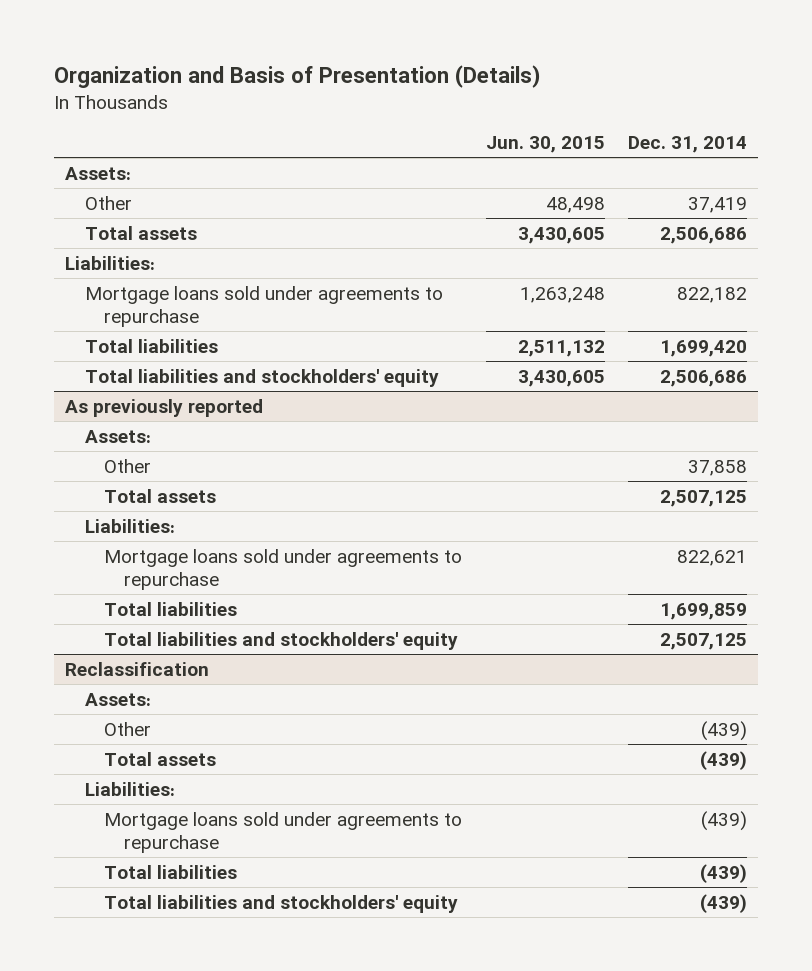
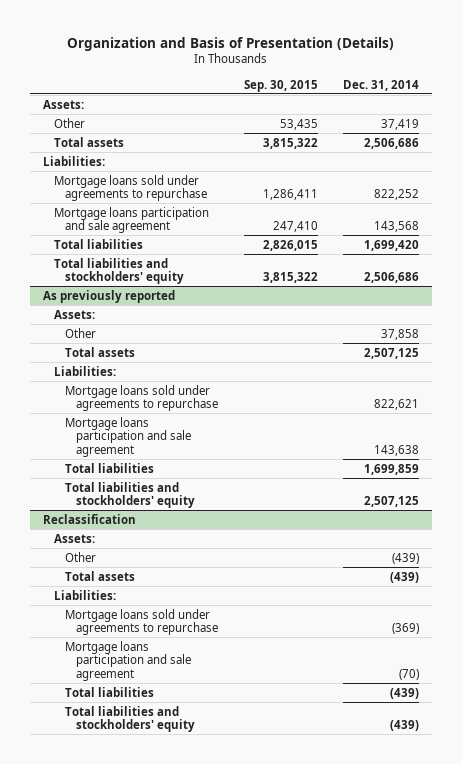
- | Jun. 30, 2015 | Dec. 31, 2014
+ | Sep. 30, 2015 | Dec. 31, 2014
- Mortgage loans sold under agreements to repurchase | 1,263,248 | 822,182
+ Mortgage loans sold under agreements to repurchase | 1,286,411 | 822,252
+ Mortgage loans participation and sale agreement | 247,410 | 143,568
@ As previously reported
+ Mortgage loans participation and sale agreement | | 143,638
@ Reclassification
- Mortgage loans sold under agreements to repurchase | | (439)
+ Mortgage loans sold under agreements to repurchase | | (369)
+ Mortgage loans participation and sale agreement | | (70)

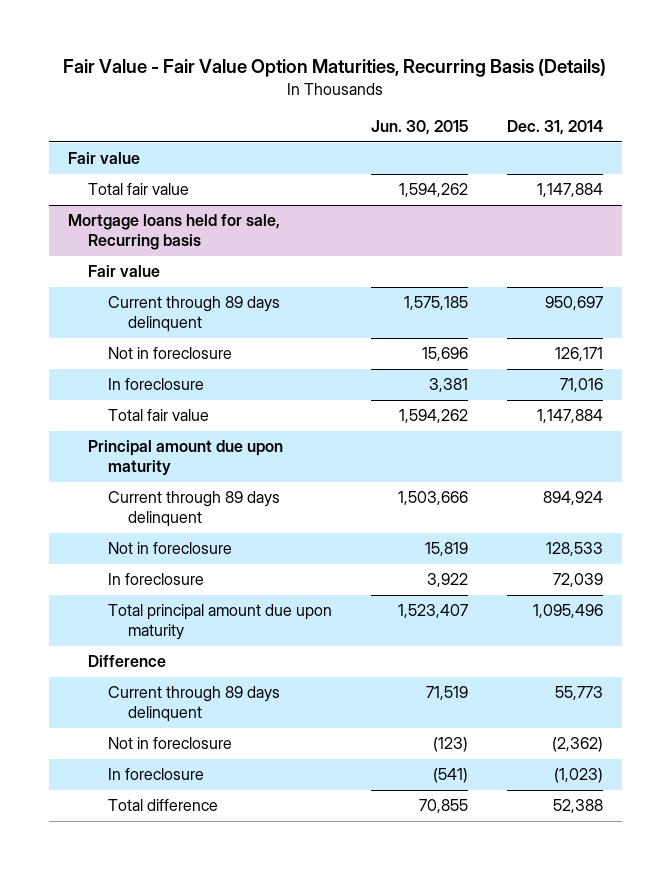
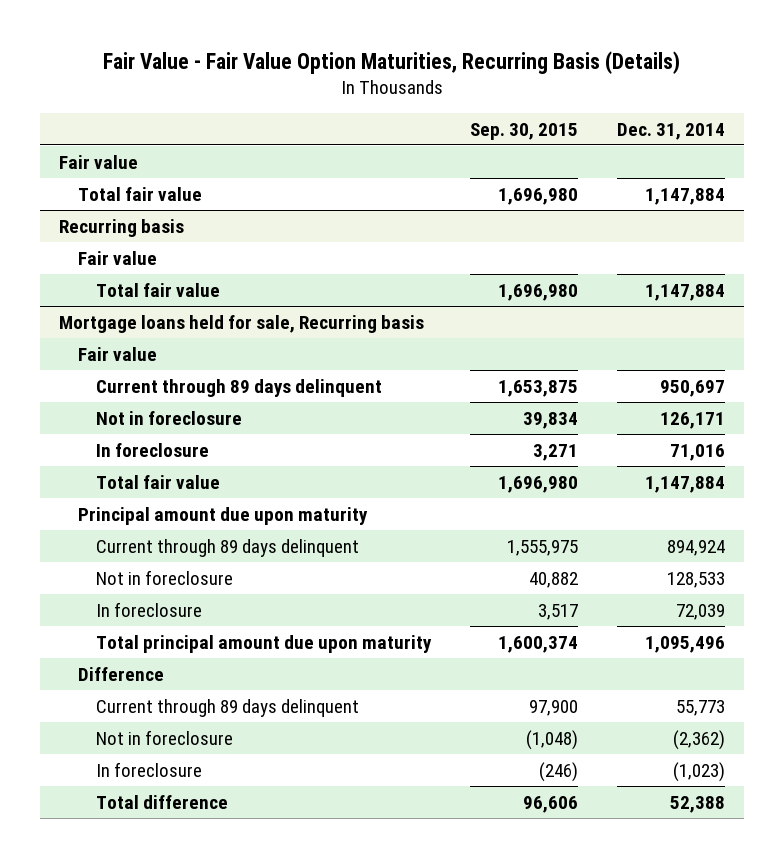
- | Jun. 30, 2015 | Dec. 31, 2014
+ | Sep. 30, 2015 | Dec. 31, 2014
+ Recurring basis
+ Fair value
+ Total fair value | 1,696,980 | 1,147,884

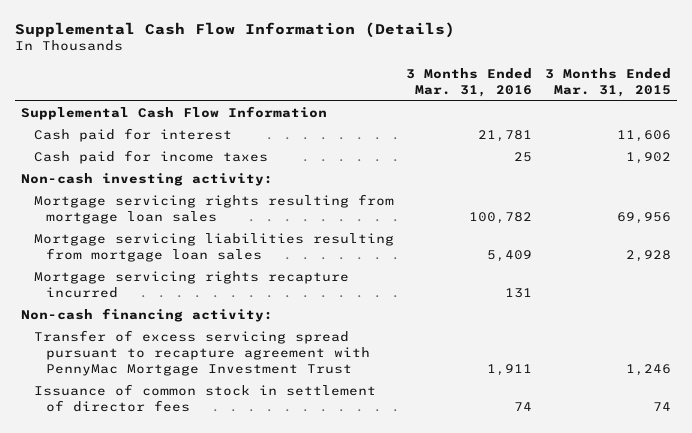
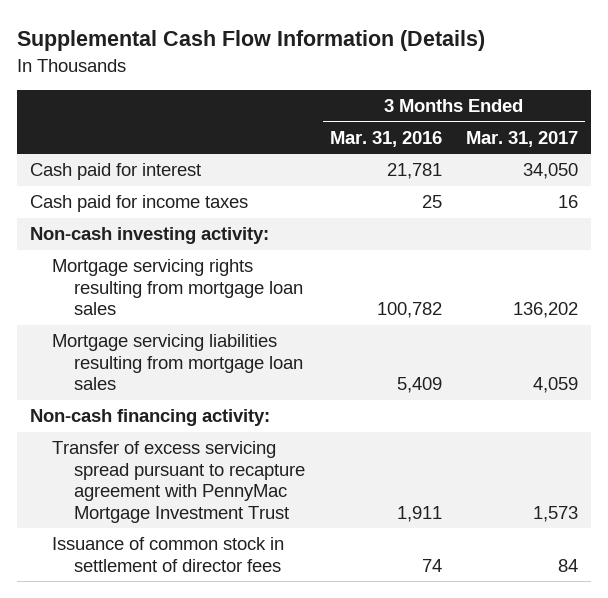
- | 3 Months Ended Mar. 31, 2016 | 3 Months Ended Mar. 31, 2015
+ | 3 Months Ended Mar. 31, 2016 | 3 Months Ended Mar. 31, 2017
- Supplemental Cash Flow Information
- Mortgage servicing rights recapture incurred | 131 |

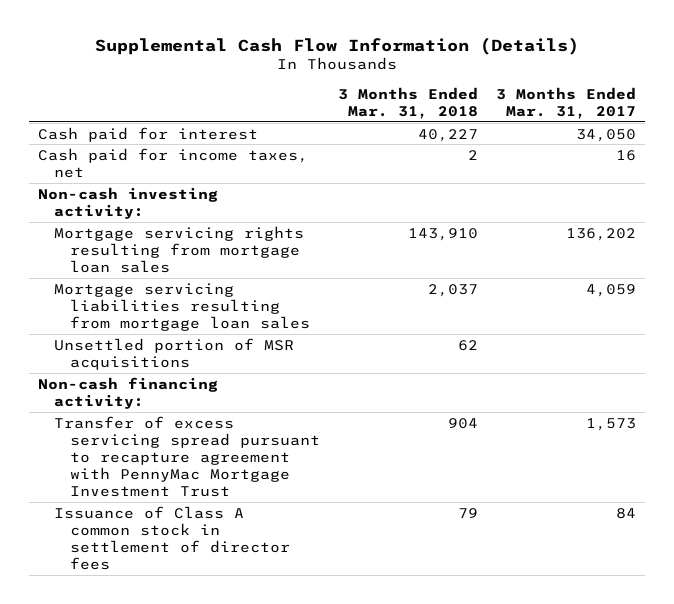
- | 3 Months Ended Mar. 31, 2016 | 3 Months Ended Mar. 31, 2017
+ | 3 Months Ended Mar. 31, 2018 | 3 Months Ended Mar. 31, 2017
- Cash paid for income taxes | 25 | 16
+ Cash paid for income taxes, net | 2 | 16
+ Unsettled portion of MSR acquisitions | 62 |
- Issuance of common stock in settlement of director fees | 74 | 84
+ Issuance of Class A common stock in settlement of director fees | 79 | 84

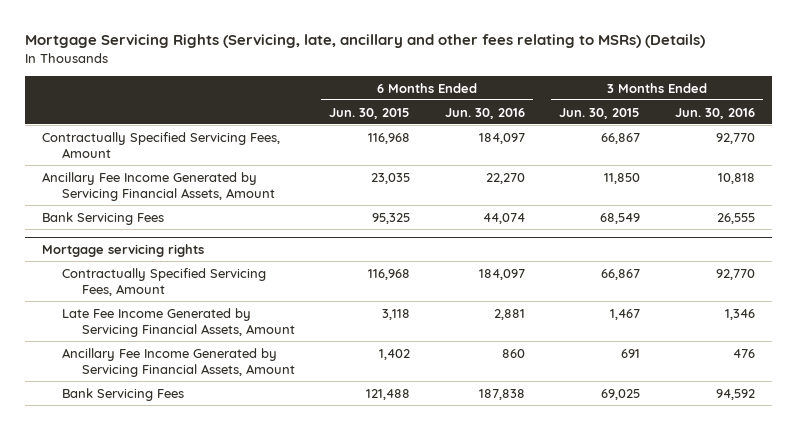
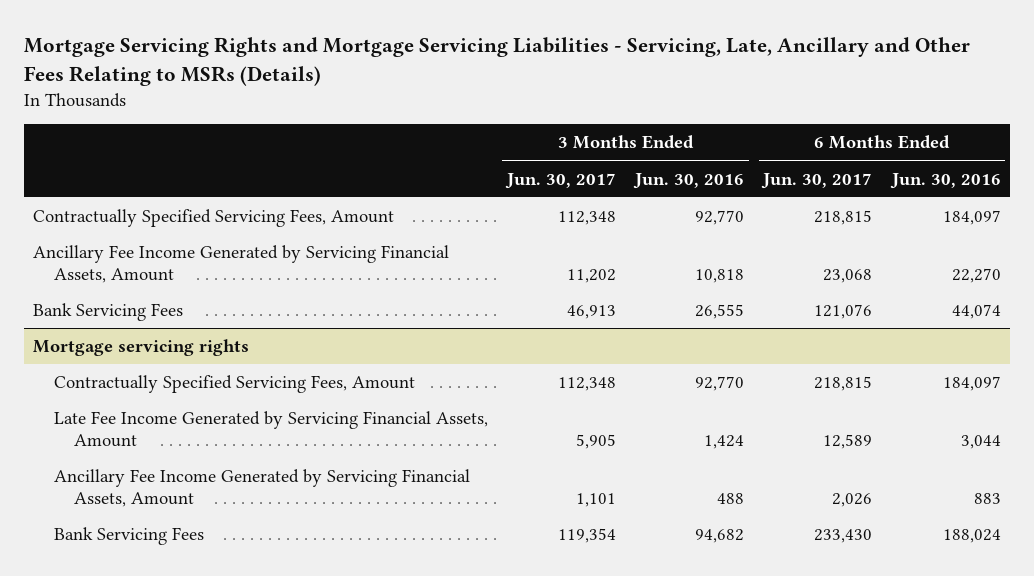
- Mortgage Servicing Rights (Servicing, late, ancillary and other fees relating to MSRs) (Details)
+ Mortgage Servicing Rights and Mortgage Servicing Liabilities - Servicing, Late, Ancillary and Other Fees Relating to MSRs (Details)
- | 6 Months Ended Jun. 30, 2015 | 6 Months Ended Jun. 30, 2016 | 3 Months Ended Jun. 30, 2015 | 3 Months Ended Jun. 30, 2016
+ | 3 Months Ended Jun. 30, 2017 | 3 Months Ended Jun. 30, 2016 | 6 Months Ended Jun. 30, 2017 | 6 Months Ended Jun. 30, 2016
@ Mortgage servicing rights
- Late Fee Income Generated by Servicing Financial Assets, Amount | 3,118 | 2,881 | 1,467 | 1,346
- Ancillary Fee Income Generated by Servicing Financial Assets, Amount | 1,402 | 860 | 691 | 476
- Bank Servicing Fees | 121,488 | 187,838 | 69,025 | 94,592
+ Late Fee Income Generated by Servicing Financial Assets, Amount | 5,905 | 1,424 | 12,589 | 3,044
+ Ancillary Fee Income Generated by Servicing Financial Assets, Amount | 1,101 | 488 | 2,026 | 883
+ Bank Servicing Fees | 119,354 | 94,682 | 233,430 | 188,024

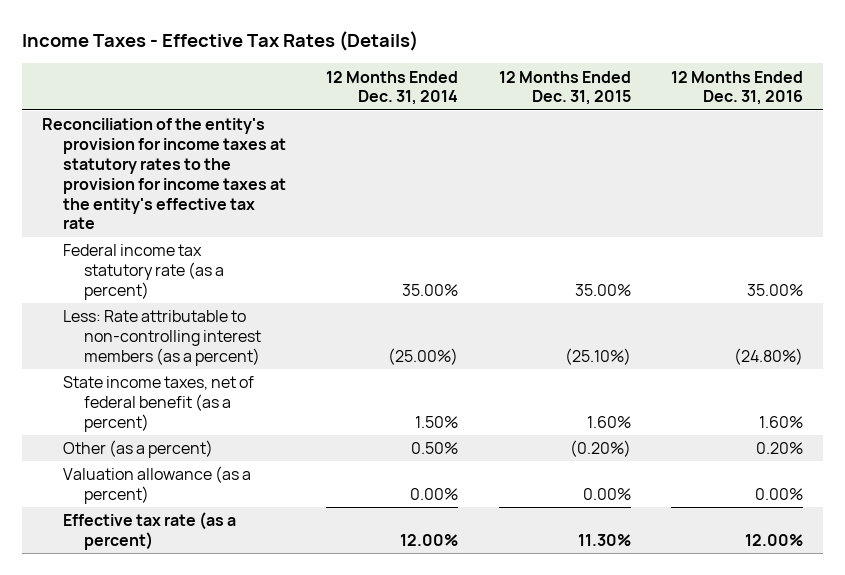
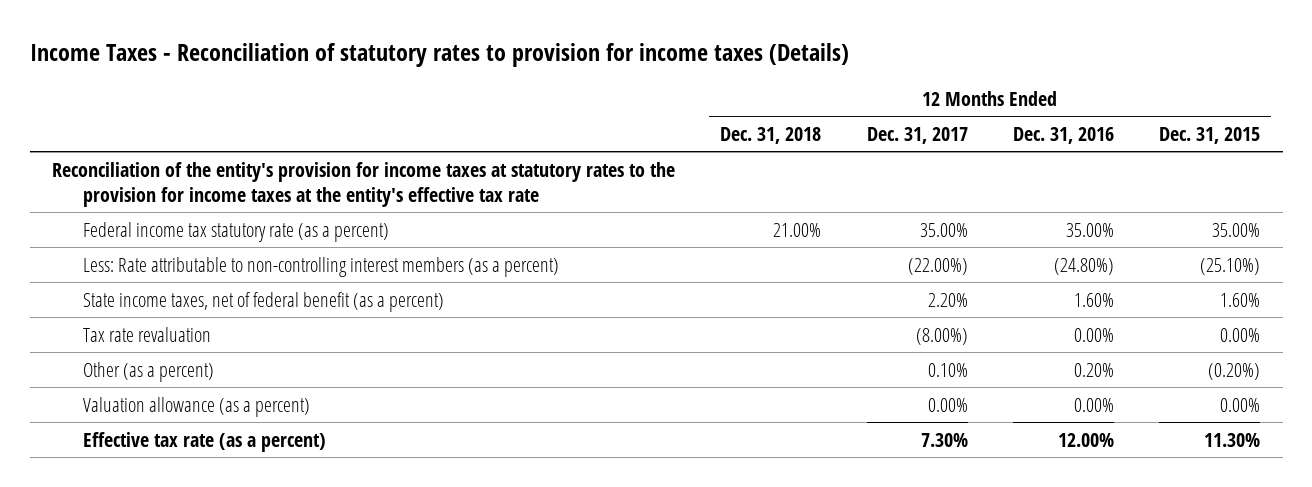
- Income Taxes - Effective Tax Rates (Details)
+ Income Taxes - Reconciliation of statutory rates to provision for income taxes (Details)
- | 12 Months Ended Dec. 31, 2014 | 12 Months Ended Dec. 31, 2015 | 12 Months Ended Dec. 31, 2016
+ | 12 Months Ended Dec. 31, 2018 | 12 Months Ended Dec. 31, 2017 | 12 Months Ended Dec. 31, 2016 | 12 Months Ended Dec. 31, 2015
+ Tax rate revaluation | | (8.00%) | 0.00% | 0.00%

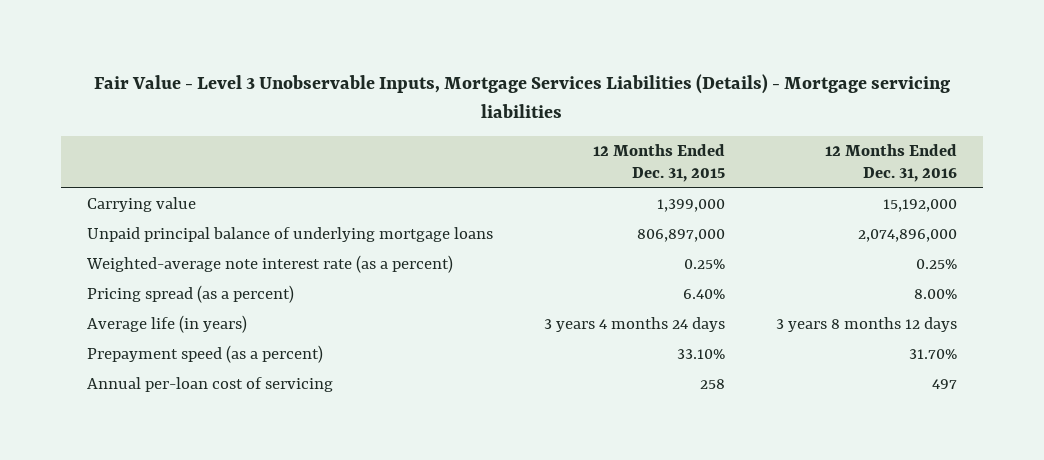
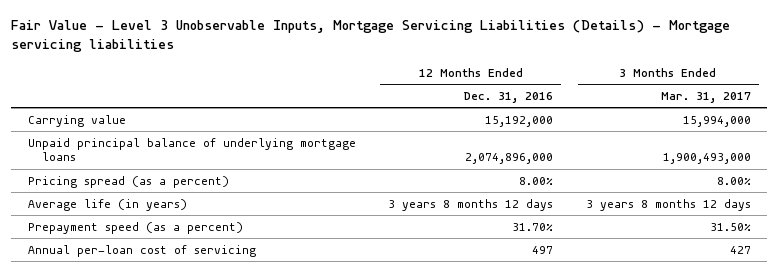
- Fair Value - Level 3 Unobservable Inputs, Mortgage Services Liabilities (Details) - Mortgage servicing liabilities
+ Fair Value - Level 3 Unobservable Inputs, Mortgage Servicing Liabilities (Details) - Mortgage servicing liabilities
- | 12 Months Ended Dec. 31, 2015 | 12 Months Ended Dec. 31, 2016
+ | 12 Months Ended Dec. 31, 2016 | 3 Months Ended Mar. 31, 2017
- Weighted-average note interest rate (as a percent) | 0.25% | 0.25%

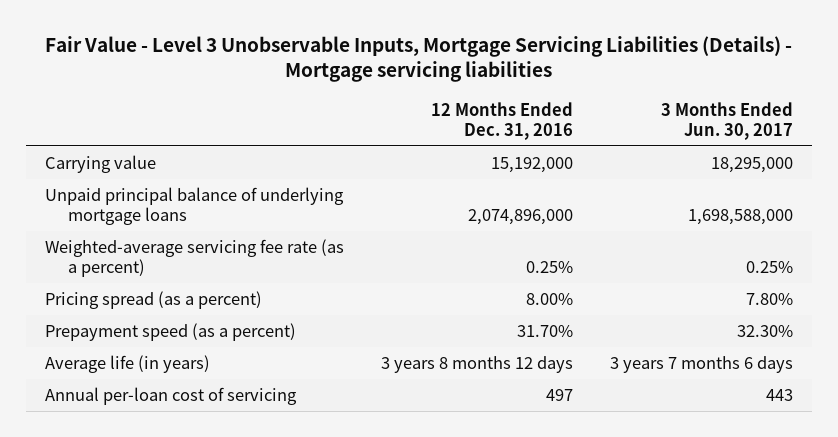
- | 12 Months Ended Dec. 31, 2016 | 3 Months Ended Mar. 31, 2017
+ | 12 Months Ended Dec. 31, 2016 | 3 Months Ended Jun. 30, 2017
+ Weighted-average servicing fee rate (as a percent) | 0.25% | 0.25%
moved down: Average life (in years) | 3 years 8 months 12 days | 3 years 7 months 6 days

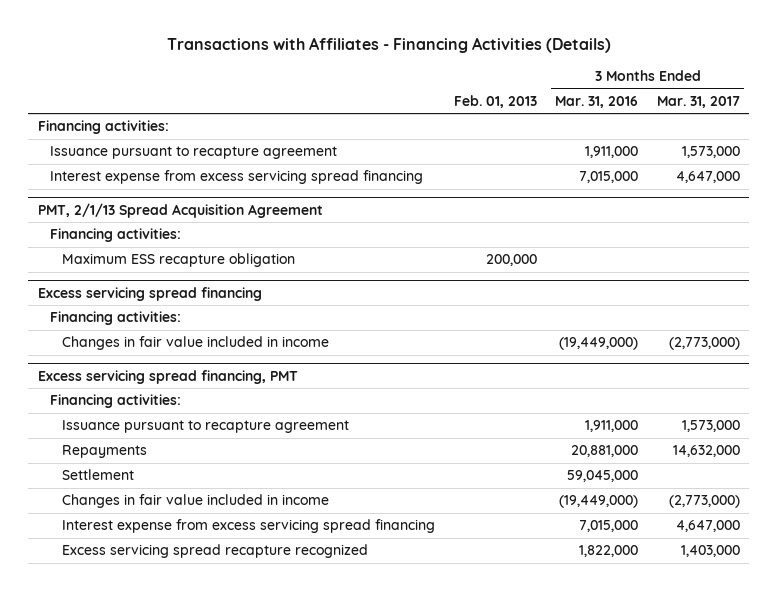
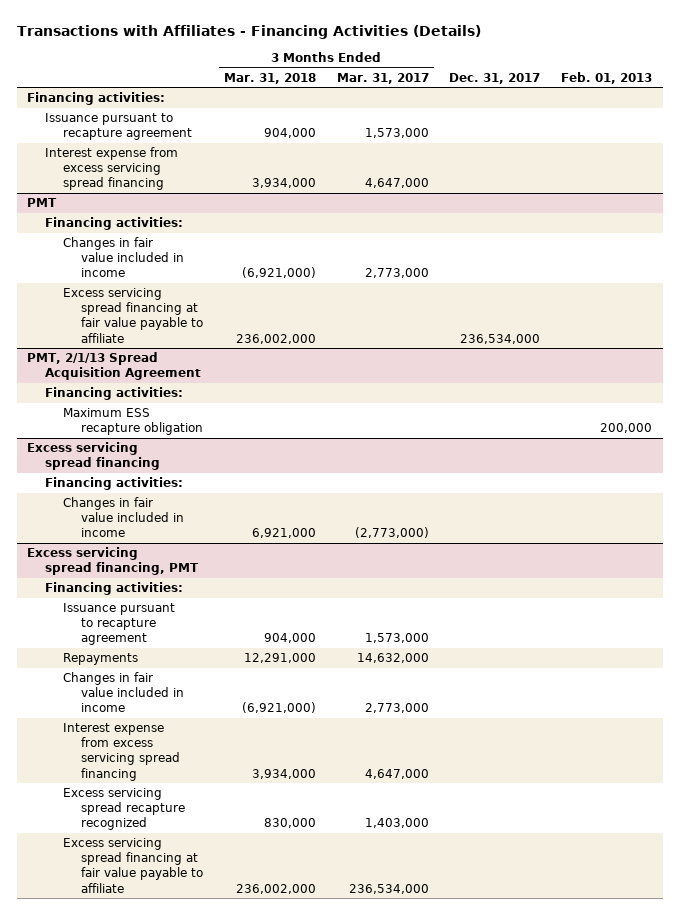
- | Feb. 01, 2013 | 3 Months Ended Mar. 31, 2016 | 3 Months Ended Mar. 31, 2017
+ | 3 Months Ended Mar. 31, 2018 | 3 Months Ended Mar. 31, 2017 | Dec. 31, 2017 | Feb. 01, 2013
+ PMT
+ Financing activities:
+ Changes in fair value included in income | (6,921,000) | 2,773,000 | |
+ Excess servicing spread financing at fair value payable to affiliate | 236,002,000 | | 236,534,000 |
@ Excess servicing spread financing, PMT
- Settlement | | 59,045,000 |
- Changes in fair value included in income | | (19,449,000) | (2,773,000)
+ Changes in fair value included in income | (6,921,000) | 2,773,000 | |
+ Excess servicing spread financing at fair value payable to affiliate | 236,002,000 | 236,534,000 | |

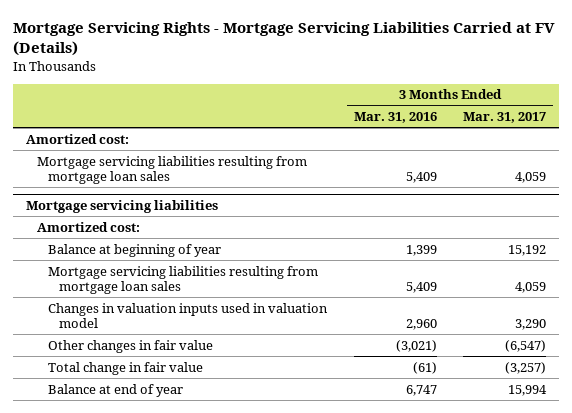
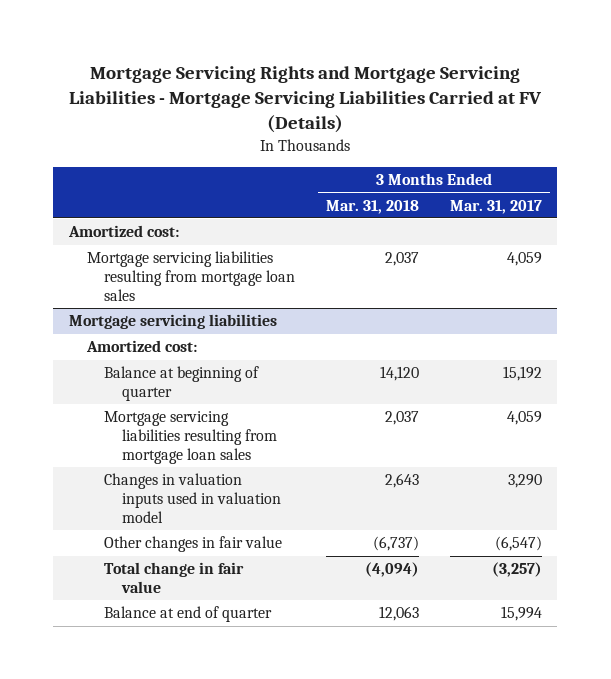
- Mortgage Servicing Rights - Mortgage Servicing Liabilities Carried at FV (Details)
+ Mortgage Servicing Rights and Mortgage Servicing Liabilities - Mortgage Servicing Liabilities Carried at FV (Details)
- | 3 Months Ended Mar. 31, 2016 | 3 Months Ended Mar. 31, 2017
+ | 3 Months Ended Mar. 31, 2018 | 3 Months Ended Mar. 31, 2017
@ Mortgage servicing liabilities
- Balance at beginning of year | 1,399 | 15,192
+ Balance at beginning of quarter | 14,120 | 15,192
- Balance at end of year | 6,747 | 15,994
+ Balance at end of quarter | 12,063 | 15,994

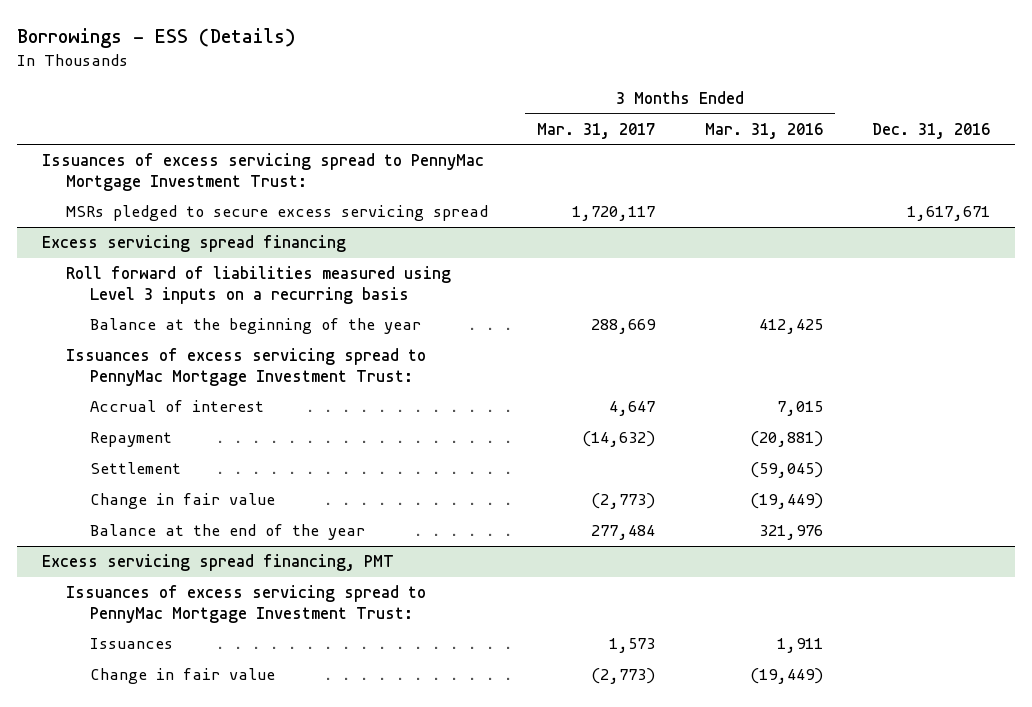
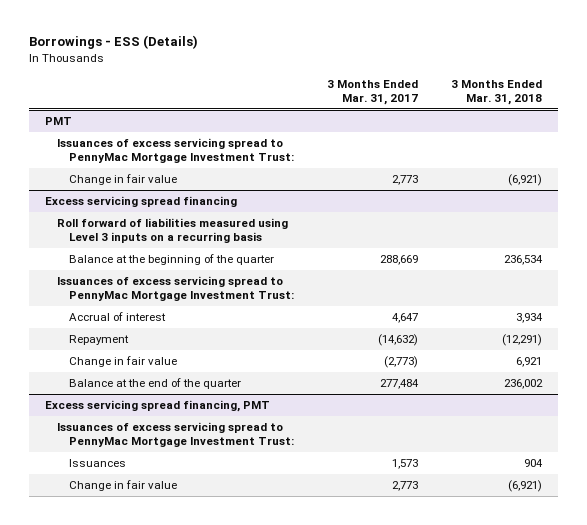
- | 3 Months Ended Mar. 31, 2017 | 3 Months Ended Mar. 31, 2016 | Dec. 31, 2016
+ | 3 Months Ended Mar. 31, 2017 | 3 Months Ended Mar. 31, 2018
+ PMT
- MSRs pledged to secure excess servicing spread | 1,720,117 | | 1,617,671
+ Change in fair value | 2,773 | (6,921)
@ Excess servicing spread financing
- Balance at the beginning of the year | 288,669 | 412,425 |
+ Balance at the beginning of the quarter | 288,669 | 236,534
- Settlement | | (59,045) |
- Balance at the end of the year | 277,484 | 321,976 |
+ Balance at the end of the quarter | 277,484 | 236,002
@ Excess servicing spread financing, PMT
- Change in fair value | (2,773) | (19,449) |
+ Change in fair value | 2,773 | (6,921)

